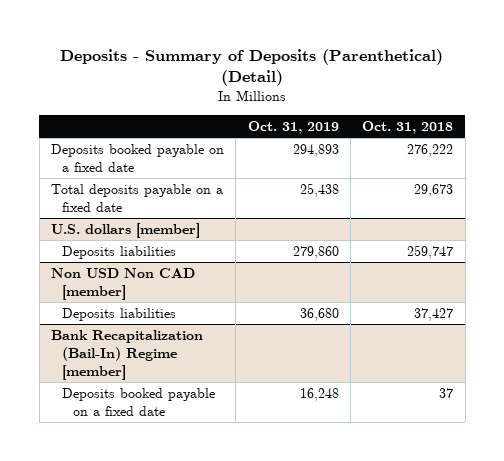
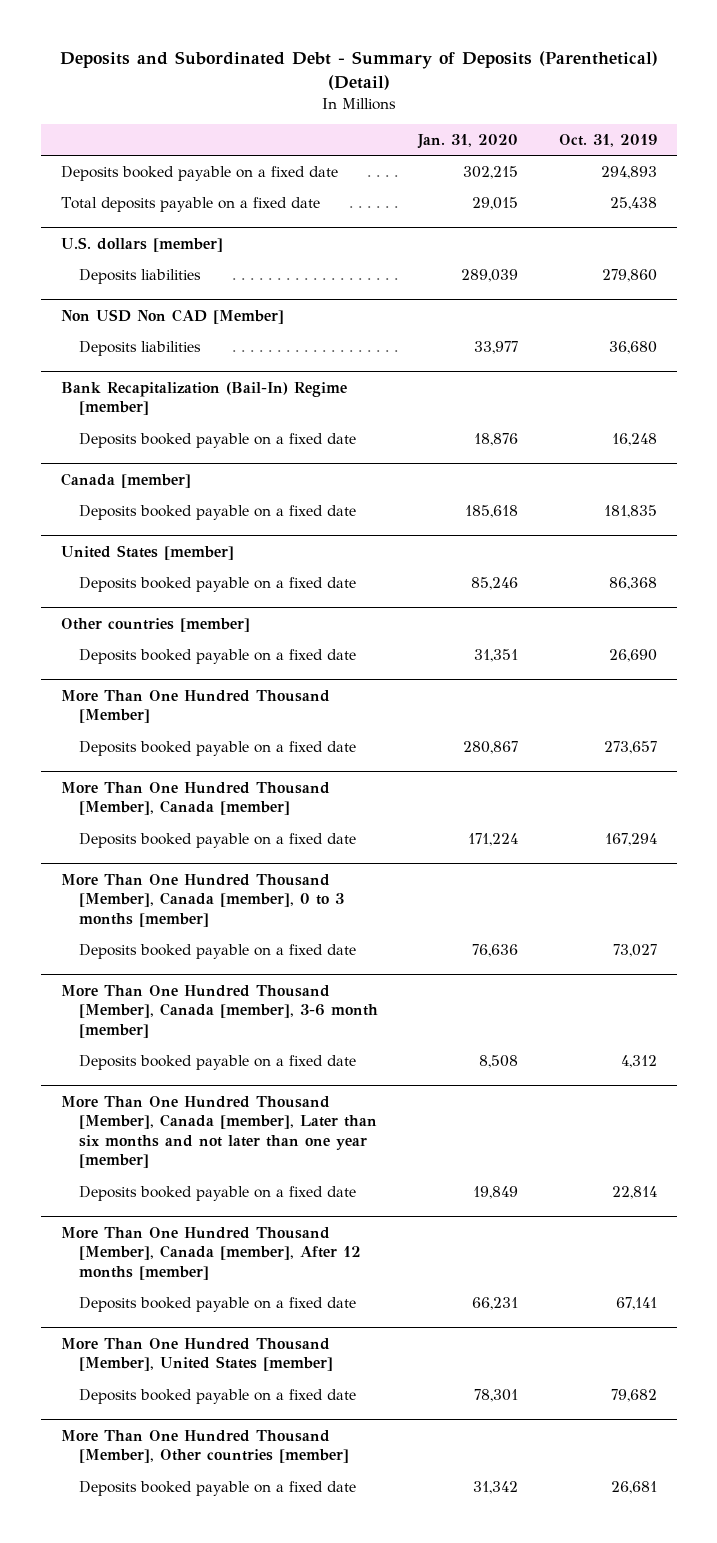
- Deposits - Summary of Deposits (Parenthetical) (Detail)
+ Deposits and Subordinated Debt - Summary of Deposits (Parenthetical) (Detail)
- | Oct. 31, 2019 | Oct. 31, 2018
+ | Jan. 31, 2020 | Oct. 31, 2019
- Non USD Non CAD [member]
+ Non USD Non CAD [Member]
+ Canada [member]
+ Deposits booked payable on a fixed date | 185,618 | 181,835
+ United States [member]
+ Deposits booked payable on a fixed date | 85,246 | 86,368
+ Other countries [member]
+ Deposits booked payable on a fixed date | 31,351 | 26,690
+ More Than One Hundred Thousand [Member]
+ Deposits booked payable on a fixed date | 280,867 | 273,657
+ More Than One Hundred Thousand [Member], Canada [member]
+ Deposits booked payable on a fixed date | 171,224 | 167,294
+ More Than One Hundred Thousand [Member], Canada [member], 0 to 3 months [member]
+ Deposits booked payable on a fixed date | 76,636 | 73,027
+ More Than One Hundred Thousand [Member], Canada [member], 3-6 month [member]
+ Deposits booked payable on a fixed date | 8,508 | 4,312
+ More Than One Hundred Thousand [Member], Canada [member], Later than six months and not later than one year [member]
+ Deposits booked payable on a fixed date | 19,849 | 22,814
+ More Than One Hundred Thousand [Member], Canada [member], After 12 months [member]
+ Deposits booked payable on a fixed date | 66,231 | 67,141
+ More Than One Hundred Thousand [Member], United States [member]
+ Deposits booked payable on a fixed date | 78,301 | 79,682
+ More Than One Hundred Thousand [Member], Other countries [member]
+ Deposits booked payable on a fixed date | 31,342 | 26,681

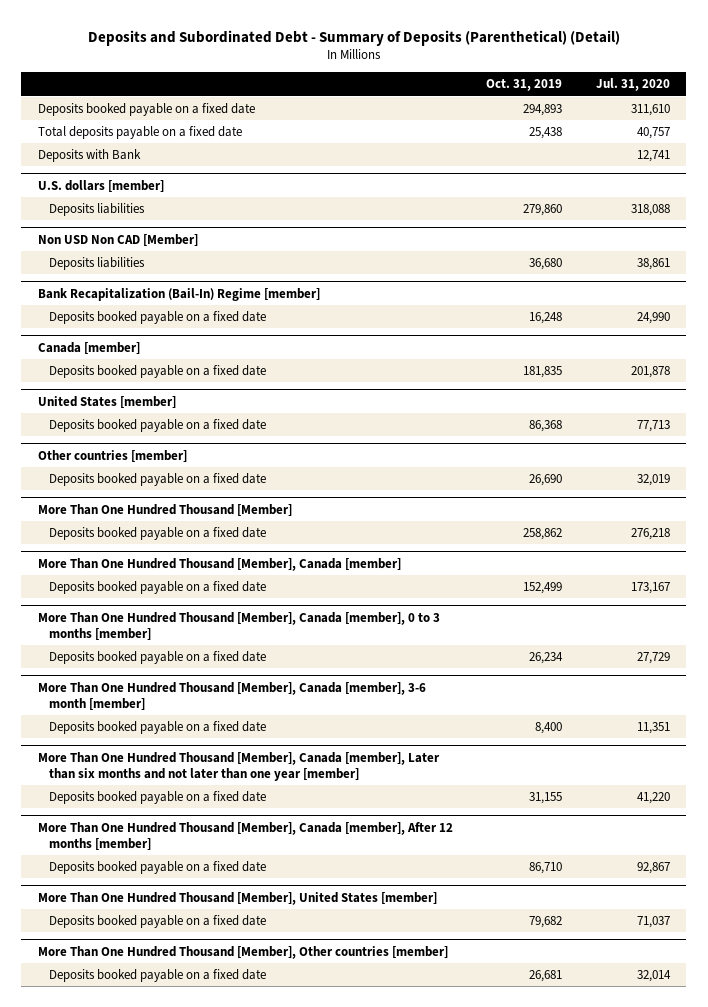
- | Jan. 31, 2020 | Oct. 31, 2019
+ | Oct. 31, 2019 | Jul. 31, 2020
+ Deposits with Bank | | 12,741
@ More Than One Hundred Thousand [Member]
- Deposits booked payable on a fixed date | 280,867 | 273,657
+ Deposits booked payable on a fixed date | 258,862 | 276,218
@ More Than One Hundred Thousand [Member], Canada [member]
- Deposits booked payable on a fixed date | 171,224 | 167,294
+ Deposits booked payable on a fixed date | 152,499 | 173,167
@ More Than One Hundred Thousand [Member], Canada [member], 0 to 3 months [member]
- Deposits booked payable on a fixed date | 76,636 | 73,027
+ Deposits booked payable on a fixed date | 26,234 | 27,729
@ More Than One Hundred Thousand [Member], Canada [member], 3-6 month [member]
- Deposits booked payable on a fixed date | 8,508 | 4,312
+ Deposits booked payable on a fixed date | 8,400 | 11,351
@ More Than One Hundred Thousand [Member], Canada [member], Later than six months and not later than one year [member]
- Deposits booked payable on a fixed date | 19,849 | 22,814
+ Deposits booked payable on a fixed date | 31,155 | 41,220
@ More Than One Hundred Thousand [Member], Canada [member], After 12 months [member]
- Deposits booked payable on a fixed date | 66,231 | 67,141
+ Deposits booked payable on a fixed date | 86,710 | 92,867

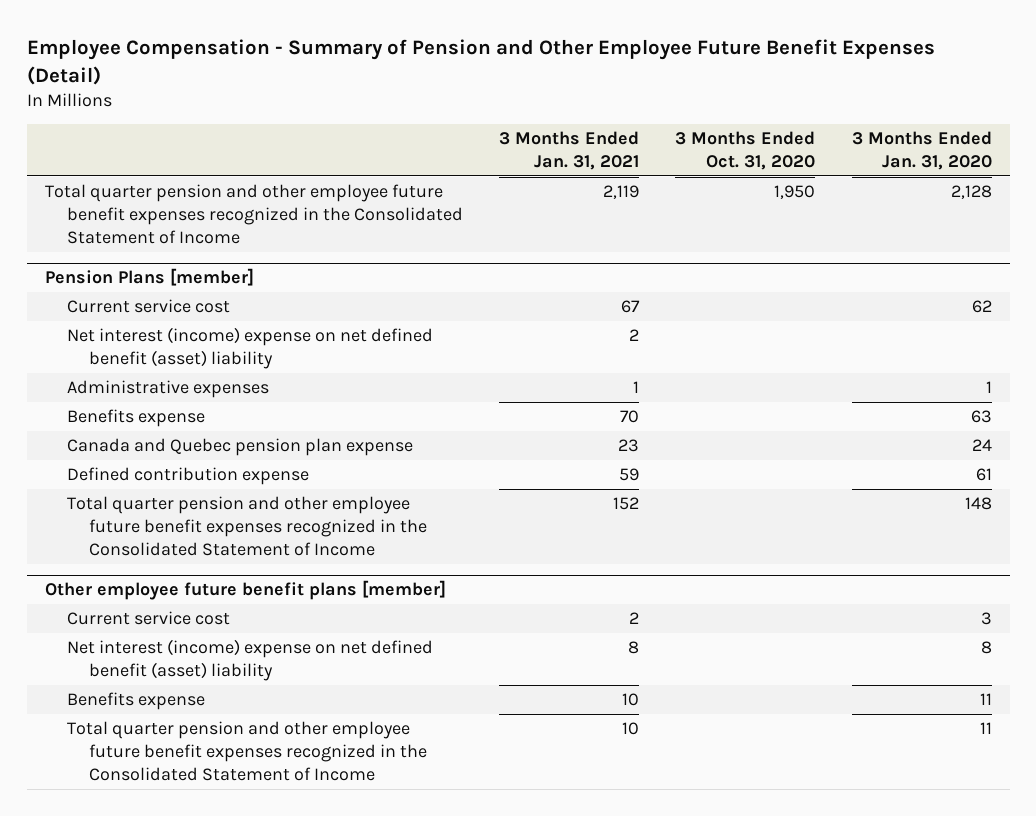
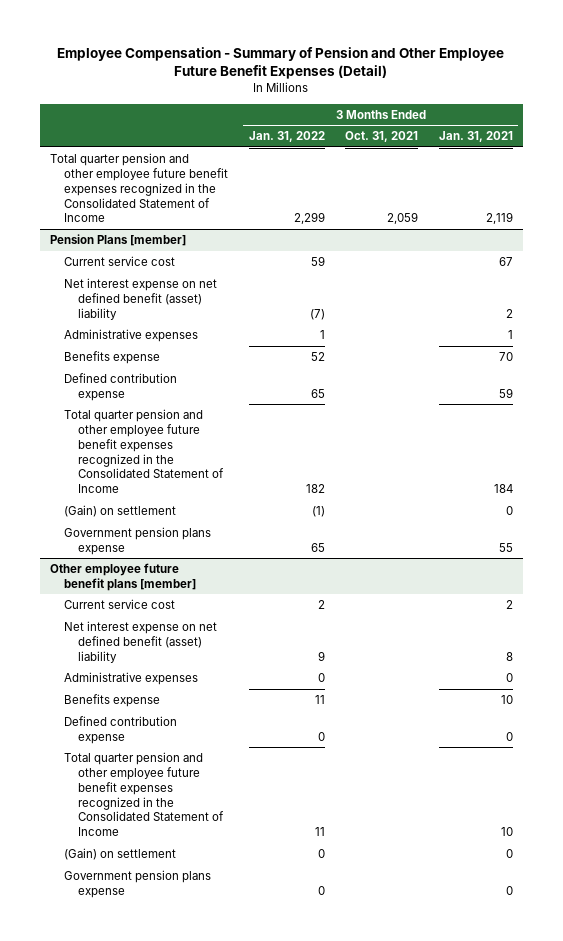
- | 3 Months Ended Jan. 31, 2021 | 3 Months Ended Oct. 31, 2020 | 3 Months Ended Jan. 31, 2020
+ | 3 Months Ended Jan. 31, 2022 | 3 Months Ended Oct. 31, 2021 | 3 Months Ended Jan. 31, 2021
@ Pension Plans [member]
- Net interest (income) expense on net defined benefit (asset) liability | 2 | |
+ Net interest expense on net defined benefit (asset) liability | (7) | | 2
- Canada and Quebec pension plan expense | 23 | | 24
- Total quarter pension and other employee future benefit expenses recognized in the Consolidated Statement of Income | 152 | | 148
+ Total quarter pension and other employee future benefit expenses recognized in the Consolidated Statement of Income | 182 | | 184
+ (Gain) on settlement | (1) | | 0
+ Government pension plans expense | 65 | | 55
@ Other employee future benefit plans [member]
- Net interest (income) expense on net defined benefit (asset) liability | 8 | | 8
+ Net interest expense on net defined benefit (asset) liability | 9 | | 8
+ Administrative expenses | 0 | | 0
+ Defined contribution expense | 0 | | 0
+ (Gain) on settlement | 0 | | 0
+ Government pension plans expense | 0 | | 0

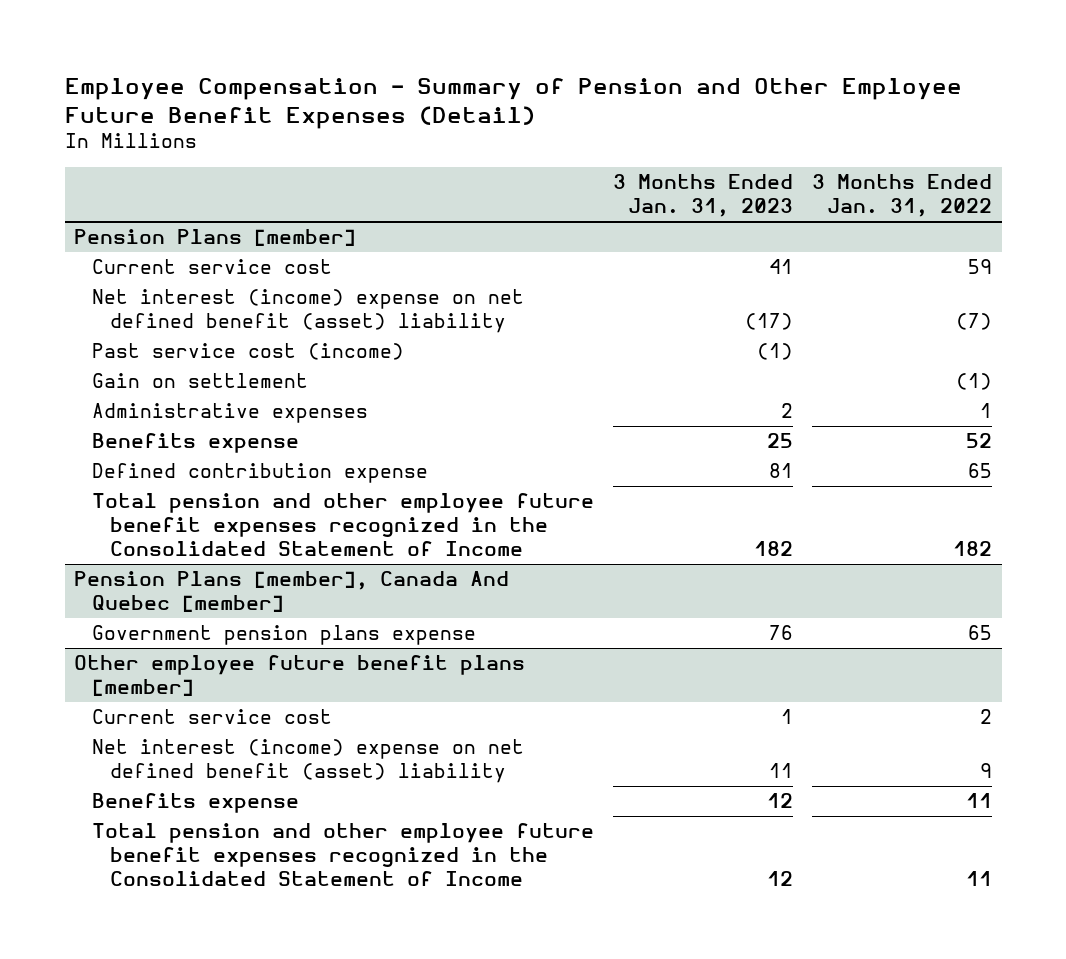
- | 3 Months Ended Jan. 31, 2022 | 3 Months Ended Oct. 31, 2021 | 3 Months Ended Jan. 31, 2021
+ | 3 Months Ended Jan. 31, 2023 | 3 Months Ended Jan. 31, 2022
- Total quarter pension and other employee future benefit expenses recognized in the Consolidated Statement of Income | 2,299 | 2,059 | 2,119
@ Pension Plans [member]
- Net interest expense on net defined benefit (asset) liability | (7) | | 2
+ Net interest (income) expense on net defined benefit (asset) liability | (17) | (7)
+ Past service cost (income) | (1) |
+ Gain on settlement | | (1)
- Total quarter pension and other employee future benefit expenses recognized in the Consolidated Statement of Income | 182 | | 184
- (Gain) on settlement | (1) | | 0
+ Total pension and other employee future benefit expenses recognized in the Consolidated Statement of Income | 182 | 182
+ Pension Plans [member], Canada And Quebec [member]
@ Other employee future benefit plans [member]
- Net interest expense on net defined benefit (asset) liability | 9 | | 8
- Administrative expenses | 0 | | 0
+ Net interest (income) expense on net defined benefit (asset) liability | 11 | 9
- Defined contribution expense | 0 | | 0
- Total quarter pension and other employee future benefit expenses recognized in the Consolidated Statement of Income | 11 | | 10
- (Gain) on settlement | 0 | | 0
- Government pension plans expense | 0 | | 0
+ Total pension and other employee future benefit expenses recognized in the Consolidated Statement of Income | 12 | 11

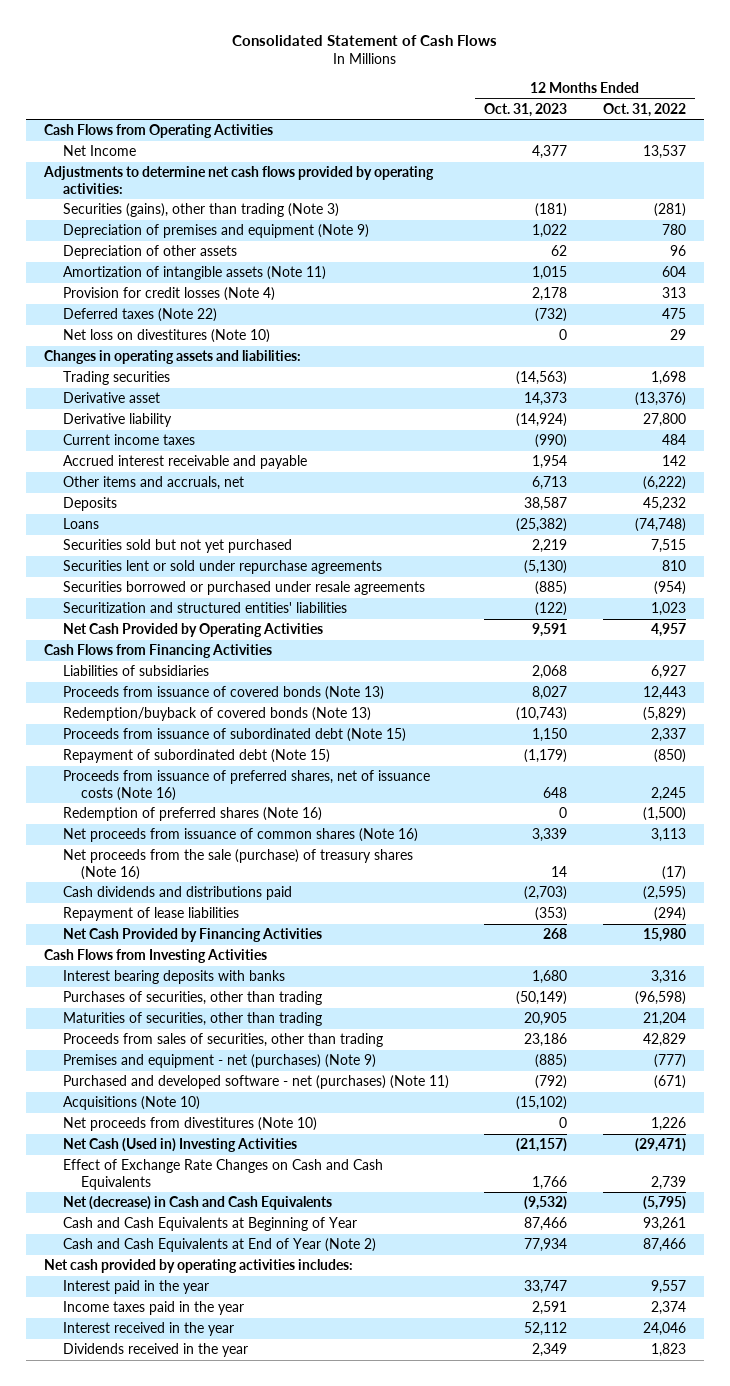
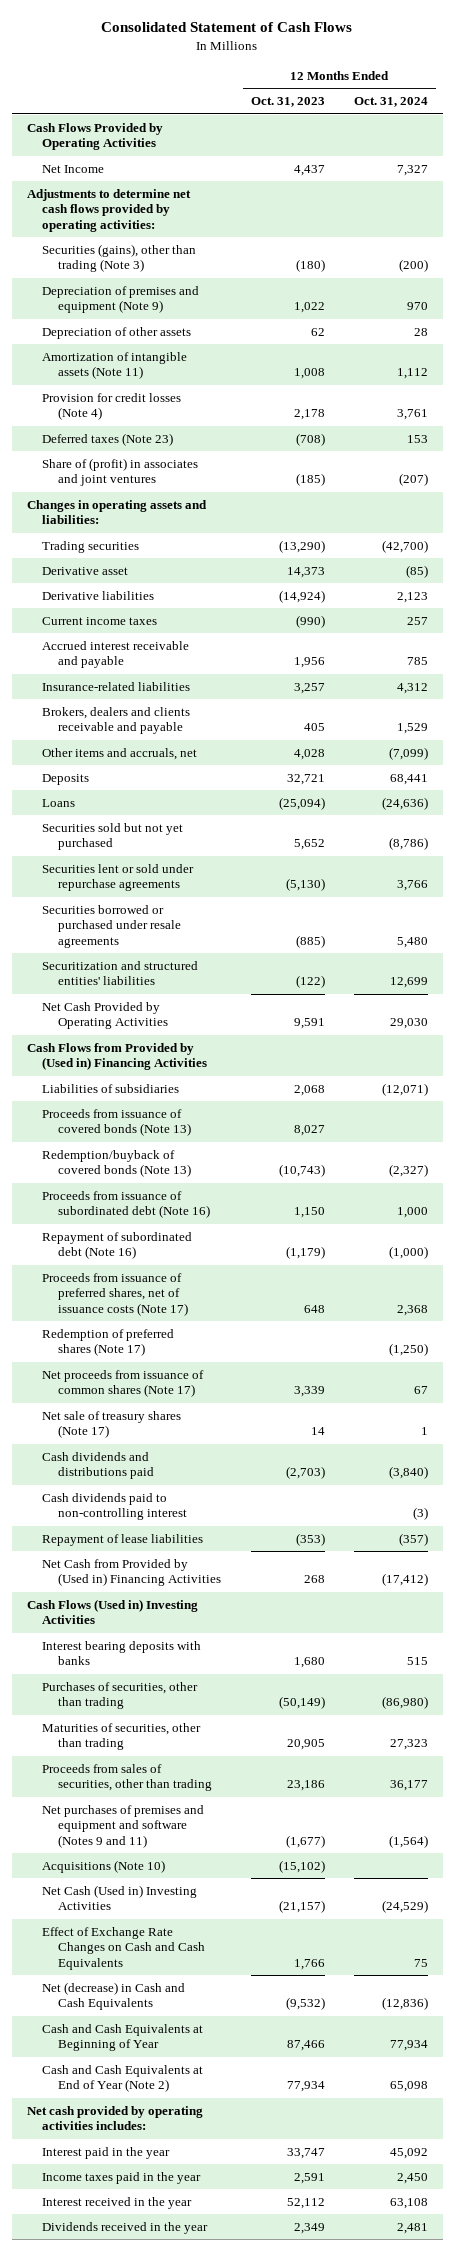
- | 12 Months Ended Oct. 31, 2023 | 12 Months Ended Oct. 31, 2022
+ | 12 Months Ended Oct. 31, 2023 | 12 Months Ended Oct. 31, 2024
- Cash Flows from Operating Activities
- Net Income | 4,377 | 13,537
+ Cash Flows Provided by Operating Activities
+ Net Income | 4,437 | 7,327
- Securities (gains), other than trading (Note 3) | (181) | (281)
+ Securities (gains), other than trading (Note 3) | (180) | (200)
- Amortization of intangible assets (Note 11) | 1,015 | 604
+ Amortization of intangible assets (Note 11) | 1,008 | 1,112
- Deferred taxes (Note 22) | (732) | 475
- Net loss on divestitures (Note 10) | 0 | 29
+ Deferred taxes (Note 23) | (708) | 153
+ Share of (profit) in associates and joint ventures | (185) | (207)
- Trading securities | (14,563) | 1,698
+ Trading securities | (13,290) | (42,700)
- Derivative liability | (14,924) | 27,800
+ Derivative liabilities | (14,924) | 2,123
- Accrued interest receivable and payable | 1,954 | 142
- Other items and accruals, net | 6,713 | (6,222)
- Deposits | 38,587 | 45,232
- Loans | (25,382) | (74,748)
- Securities sold but not yet purchased | 2,219 | 7,515
+ Accrued interest receivable and payable | 1,956 | 785
+ Insurance-related liabilities | 3,257 | 4,312
+ Brokers, dealers and clients receivable and payable | 405 | 1,529
+ Other items and accruals, net | 4,028 | (7,099)
+ Deposits | 32,721 | 68,441
+ Loans | (25,094) | (24,636)
+ Securities sold but not yet purchased | 5,652 | (8,786)
- Cash Flows from Financing Activities
+ Cash Flows from Provided by (Used in) Financing Activities
- Proceeds from issuance of subordinated debt (Note 15) | 1,150 | 2,337
- Repayment of subordinated debt (Note 15) | (1,179) | (850)
- Proceeds from issuance of preferred shares, net of issuance costs (Note 16) | 648 | 2,245
- Redemption of preferred shares (Note 16) | 0 | (1,500)
- Net proceeds from issuance of common shares (Note 16) | 3,339 | 3,113
- Net proceeds from the sale (purchase) of treasury shares (Note 16) | 14 | (17)
+ Proceeds from issuance of subordinated debt (Note 16) | 1,150 | 1,000
+ Repayment of subordinated debt (Note 16) | (1,179) | (1,000)
+ Proceeds from issuance of preferred shares, net of issuance costs (Note 17) | 648 | 2,368
+ Redemption of preferred shares (Note 17) | | (1,250)
+ Net proceeds from issuance of common shares (Note 17) | 3,339 | 67
+ Net sale of treasury shares (Note 17) | 14 | 1
+ Cash dividends paid to non-controlling interest | | (3)
- Net Cash Provided by Financing Activities | 268 | 15,980
- Cash Flows from Investing Activities
+ Net Cash from Provided by (Used in) Financing Activities | 268 | (17,412)
+ Cash Flows (Used in) Investing Activities
- Premises and equipment - net (purchases) (Note 9) | (885) | (777)
- Purchased and developed software - net (purchases) (Note 11) | (792) | (671)
+ Net purchases of premises and equipment and software (Notes 9 and 11) | (1,677) | (1,564)
- Net proceeds from divestitures (Note 10) | 0 | 1,226

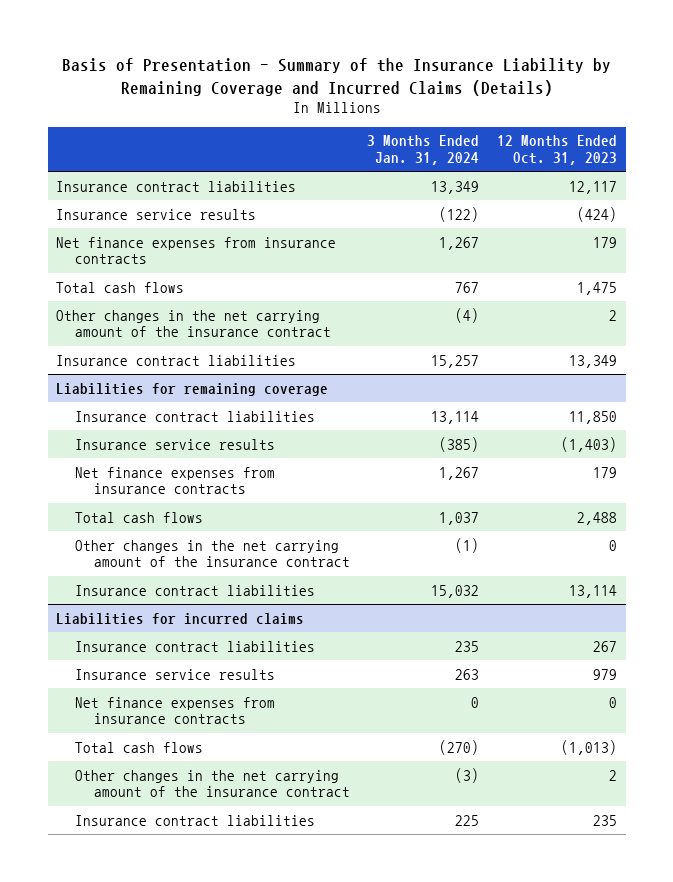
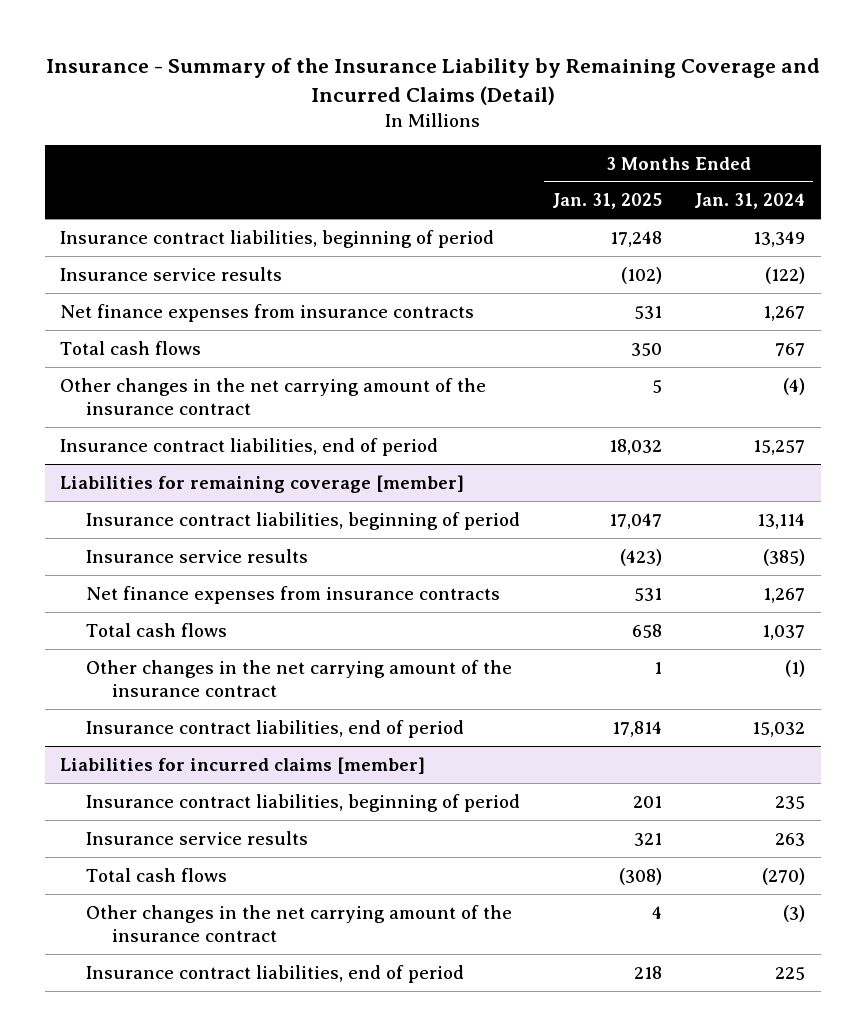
- Basis of Presentation - Summary of the Insurance Liability by Remaining Coverage and Incurred Claims (Details)
+ Insurance - Summary of the Insurance Liability by Remaining Coverage and Incurred Claims (Detail)
- | 3 Months Ended Jan. 31, 2024 | 12 Months Ended Oct. 31, 2023
+ | 3 Months Ended Jan. 31, 2025 | 3 Months Ended Jan. 31, 2024
- Insurance contract liabilities | 13,349 | 12,117
+ Insurance contract liabilities, beginning of period | 17,248 | 13,349
- Insurance contract liabilities | 15,257 | 13,349
- Liabilities for remaining coverage
- Insurance contract liabilities | 13,114 | 11,850
+ Insurance contract liabilities, end of period | 18,032 | 15,257
+ Liabilities for remaining coverage [member]
+ Insurance contract liabilities, beginning of period | 17,047 | 13,114
- Insurance contract liabilities | 15,032 | 13,114
- Liabilities for incurred claims
- Insurance contract liabilities | 235 | 267
+ Insurance contract liabilities, end of period | 17,814 | 15,032
+ Liabilities for incurred claims [member]
+ Insurance contract liabilities, beginning of period | 201 | 235
- Net finance expenses from insurance contracts | 0 | 0
- Insurance contract liabilities | 225 | 235
+ Insurance contract liabilities, end of period | 218 | 225

